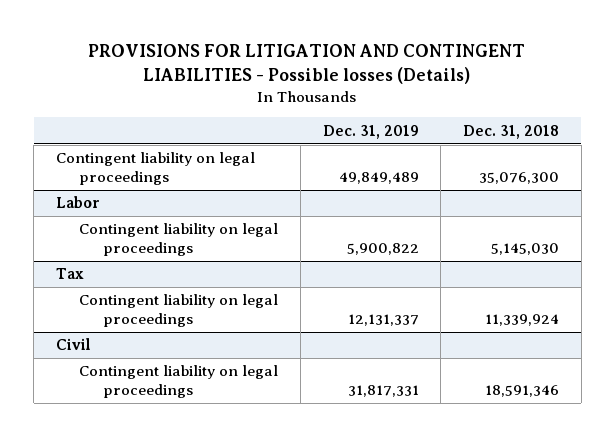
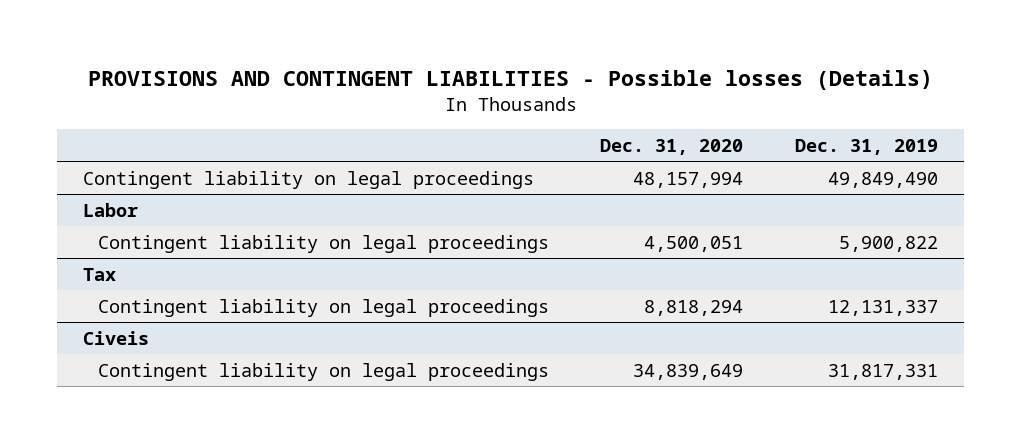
- PROVISIONS FOR LITIGATION AND CONTINGENT LIABILITIES - Possible losses (Details)
+ PROVISIONS AND CONTINGENT LIABILITIES - Possible losses (Details)
- | Dec. 31, 2019 | Dec. 31, 2018
+ | Dec. 31, 2020 | Dec. 31, 2019
- Contingent liability on legal proceedings | 49,849,489 | 35,076,300
+ Contingent liability on legal proceedings | 48,157,994 | 49,849,490
- Civil
+ Civeis

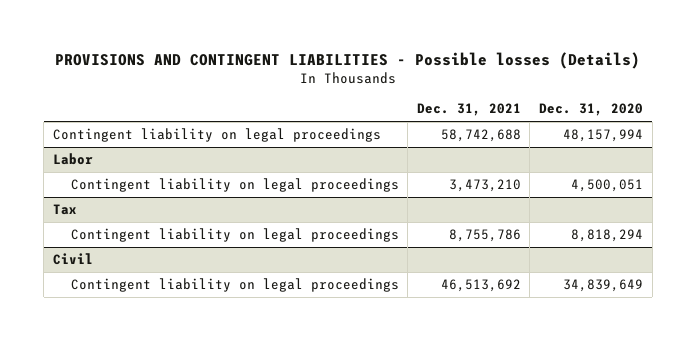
- | Dec. 31, 2020 | Dec. 31, 2019
+ | Dec. 31, 2021 | Dec. 31, 2020
- Civeis
+ Civil

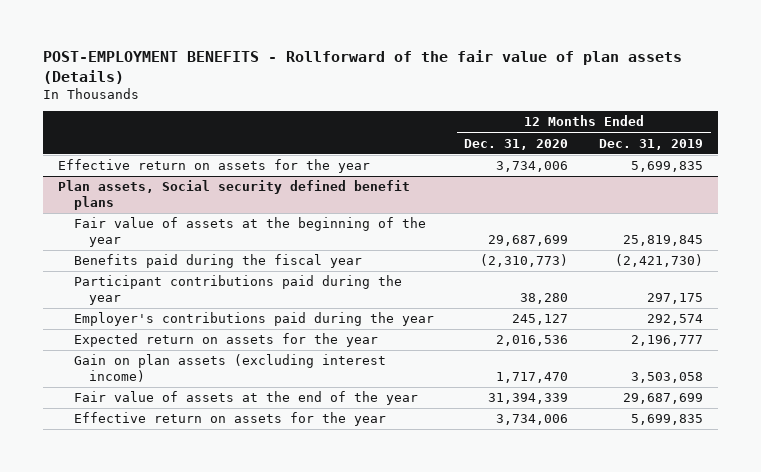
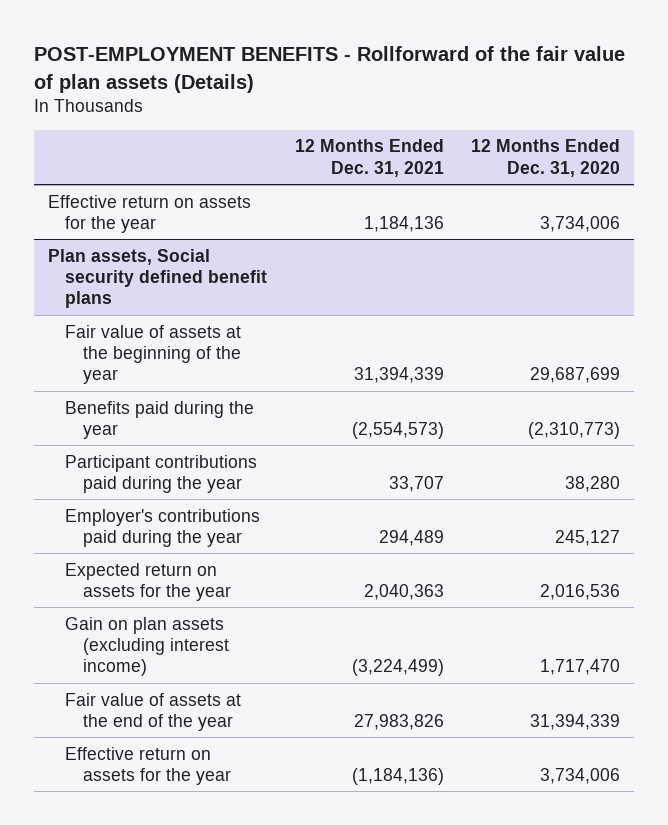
- | 12 Months Ended Dec. 31, 2020 | 12 Months Ended Dec. 31, 2019
+ | 12 Months Ended Dec. 31, 2021 | 12 Months Ended Dec. 31, 2020
@ Plan assets, Social security defined benefit plans
- Benefits paid during the fiscal year | (2,310,773) | (2,421,730)
+ Benefits paid during the year | (2,554,573) | (2,310,773)

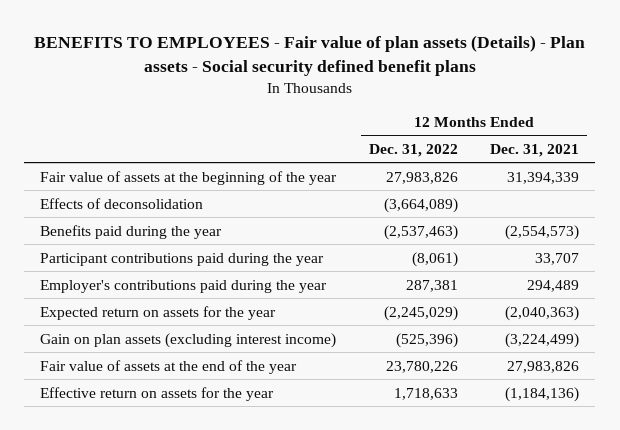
- POST-EMPLOYMENT BENEFITS - Rollforward of the fair value of plan assets (Details)
+ BENEFITS TO EMPLOYEES - Fair value of plan assets (Details) - Plan assets - Social security defined benefit plans
- | 12 Months Ended Dec. 31, 2021 | 12 Months Ended Dec. 31, 2020
+ | 12 Months Ended Dec. 31, 2022 | 12 Months Ended Dec. 31, 2021
- Effective return on assets for the year | 1,184,136 | 3,734,006
- Plan assets, Social security defined benefit plans
+ Effects of deconsolidation | (3,664,089) |
- Expected return on assets for the year | 2,040,363 | 2,016,536
+ Expected return on assets for the year | (2,245,029) | (2,040,363)

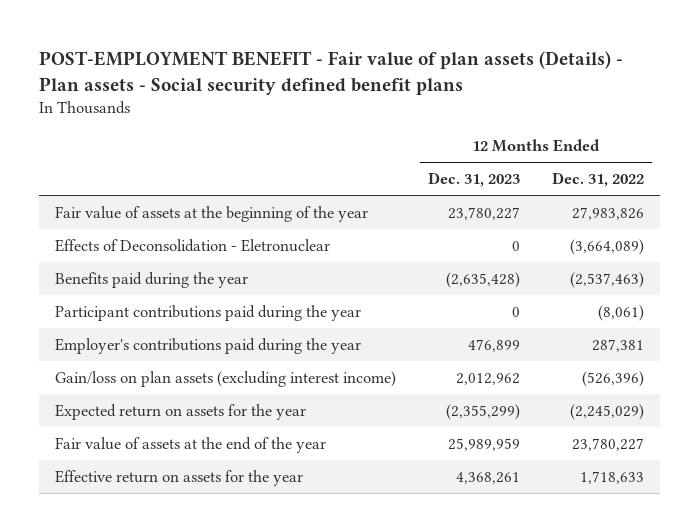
- BENEFITS TO EMPLOYEES - Fair value of plan assets (Details) - Plan assets - Social security defined benefit plans
+ POST-EMPLOYMENT BENEFIT - Fair value of plan assets (Details) - Plan assets - Social security defined benefit plans
- | 12 Months Ended Dec. 31, 2022 | 12 Months Ended Dec. 31, 2021
+ | 12 Months Ended Dec. 31, 2023 | 12 Months Ended Dec. 31, 2022
- Effects of deconsolidation | (3,664,089) |
+ Effects of Deconsolidation - Eletronuclear | 0 | (3,664,089)
+ Gain/loss on plan assets (excluding interest income) | 2,012,962 | (526,396)
- Gain on plan assets (excluding interest income) | (525,396) | (3,224,499)
- Fair value of assets at the end of the year | 23,780,226 | 27,983,826
+ Fair value of assets at the end of the year | 25,989,959 | 23,780,227

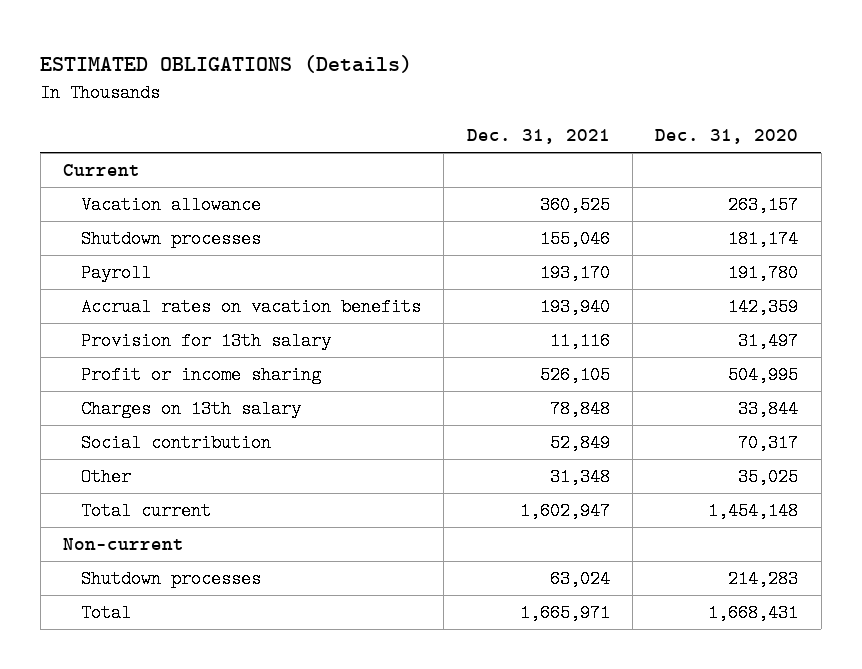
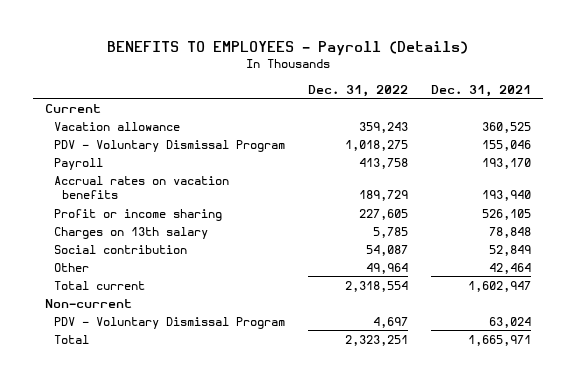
- ESTIMATED OBLIGATIONS (Details)
+ BENEFITS TO EMPLOYEES - Payroll (Details)
- | Dec. 31, 2021 | Dec. 31, 2020
+ | Dec. 31, 2022 | Dec. 31, 2021
- Shutdown processes | 155,046 | 181,174
+ PDV - Voluntary Dismissal Program | 1,018,275 | 155,046
- Provision for 13th salary | 11,116 | 31,497
- Other | 31,348 | 35,025
+ Other | 49,964 | 42,464
- Shutdown processes | 63,024 | 214,283
+ PDV - Voluntary Dismissal Program | 4,697 | 63,024

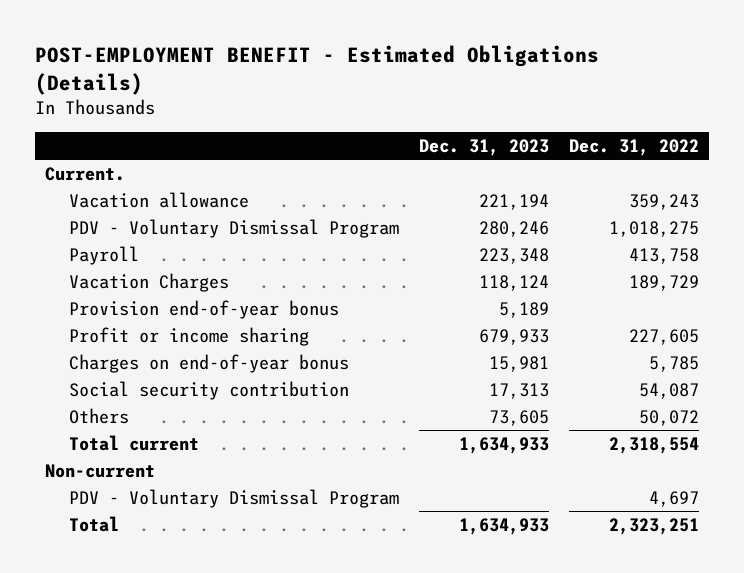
- BENEFITS TO EMPLOYEES - Payroll (Details)
+ POST-EMPLOYMENT BENEFIT - Estimated Obligations (Details)
- | Dec. 31, 2022 | Dec. 31, 2021
+ | Dec. 31, 2023 | Dec. 31, 2022
- Current
+ Current.
- Accrual rates on vacation benefits | 189,729 | 193,940
+ Vacation Charges | 118,124 | 189,729
+ Provision end-of-year bonus | 5,189 |
- Charges on 13th salary | 5,785 | 78,848
- Social contribution | 54,087 | 52,849
- Other | 49,964 | 42,464
+ Charges on end-of-year bonus | 15,981 | 5,785
+ Social security contribution | 17,313 | 54,087
+ Others | 73,605 | 50,072

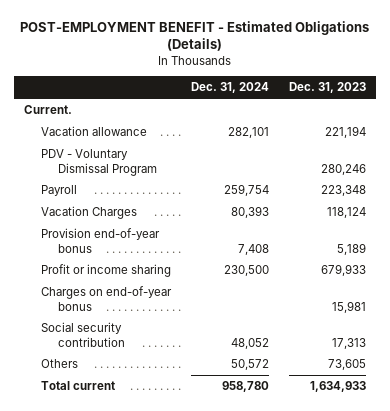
- | Dec. 31, 2023 | Dec. 31, 2022
+ | Dec. 31, 2024 | Dec. 31, 2023
- Non-current
- PDV - Voluntary Dismissal Program | | 4,697
- Total | 1,634,933 | 2,323,251

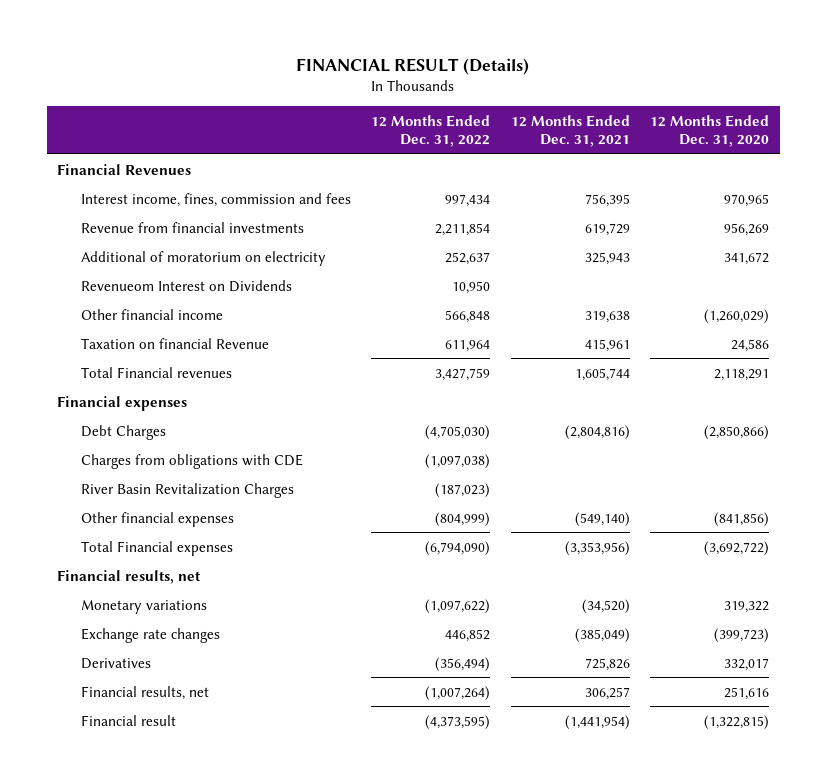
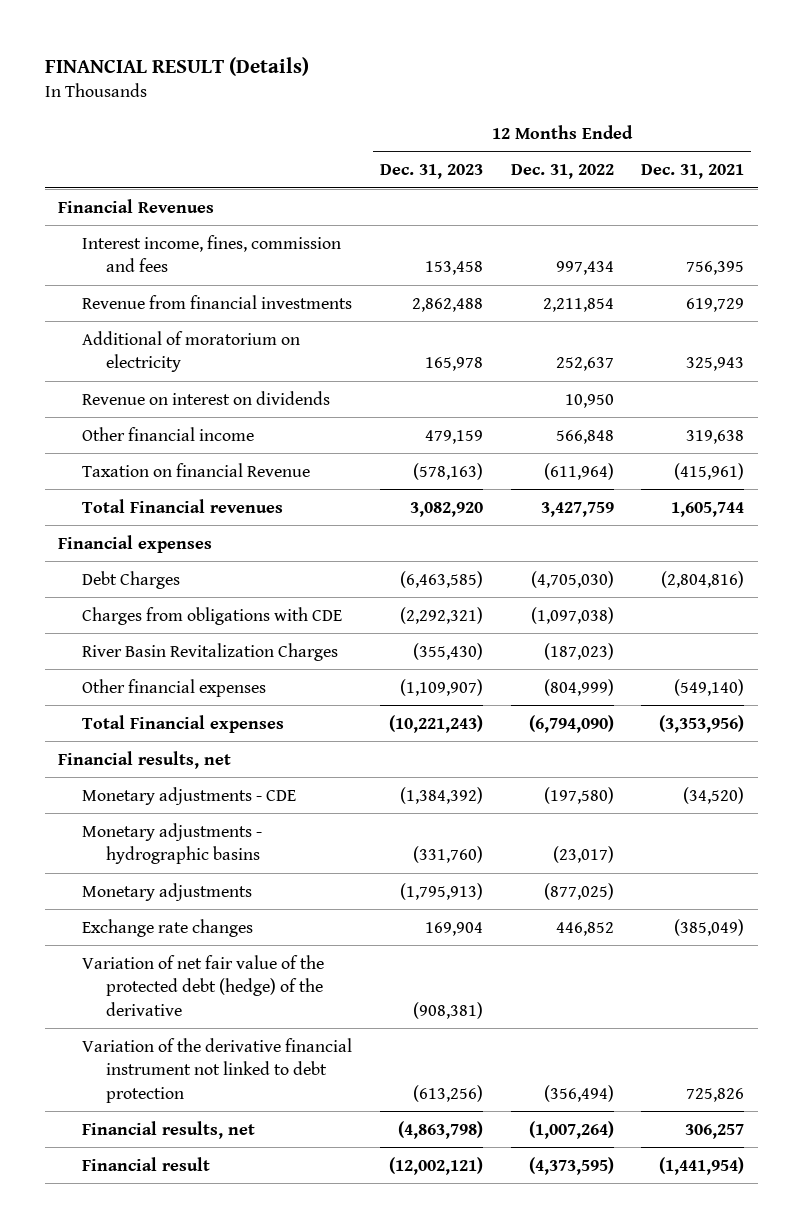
- | 12 Months Ended Dec. 31, 2022 | 12 Months Ended Dec. 31, 2021 | 12 Months Ended Dec. 31, 2020
+ | 12 Months Ended Dec. 31, 2023 | 12 Months Ended Dec. 31, 2022 | 12 Months Ended Dec. 31, 2021
- Revenueom Interest on Dividends | 10,950 | |
+ Revenue on interest on dividends | | 10,950 |
- Taxation on financial Revenue | 611,964 | 415,961 | 24,586
+ Taxation on financial Revenue | (578,163) | (611,964) | (415,961)
- Monetary variations | (1,097,622) | (34,520) | 319,322
+ Monetary adjustments - CDE | (1,384,392) | (197,580) | (34,520)
+ Monetary adjustments - hydrographic basins | (331,760) | (23,017) |
+ Monetary adjustments | (1,795,913) | (877,025) |
- Derivatives | (356,494) | 725,826 | 332,017
+ Variation of net fair value of the protected debt (hedge) of the derivative | (908,381) | |
+ Variation of the derivative financial instrument not linked to debt protection | (613,256) | (356,494) | 725,826

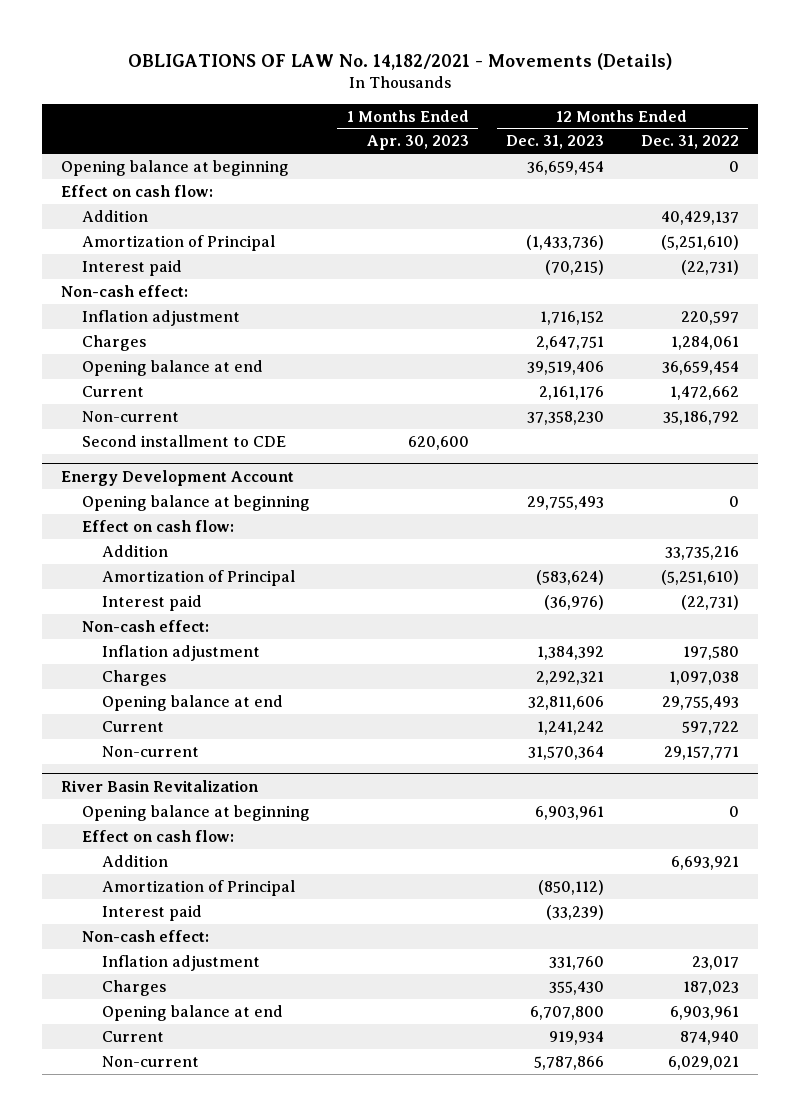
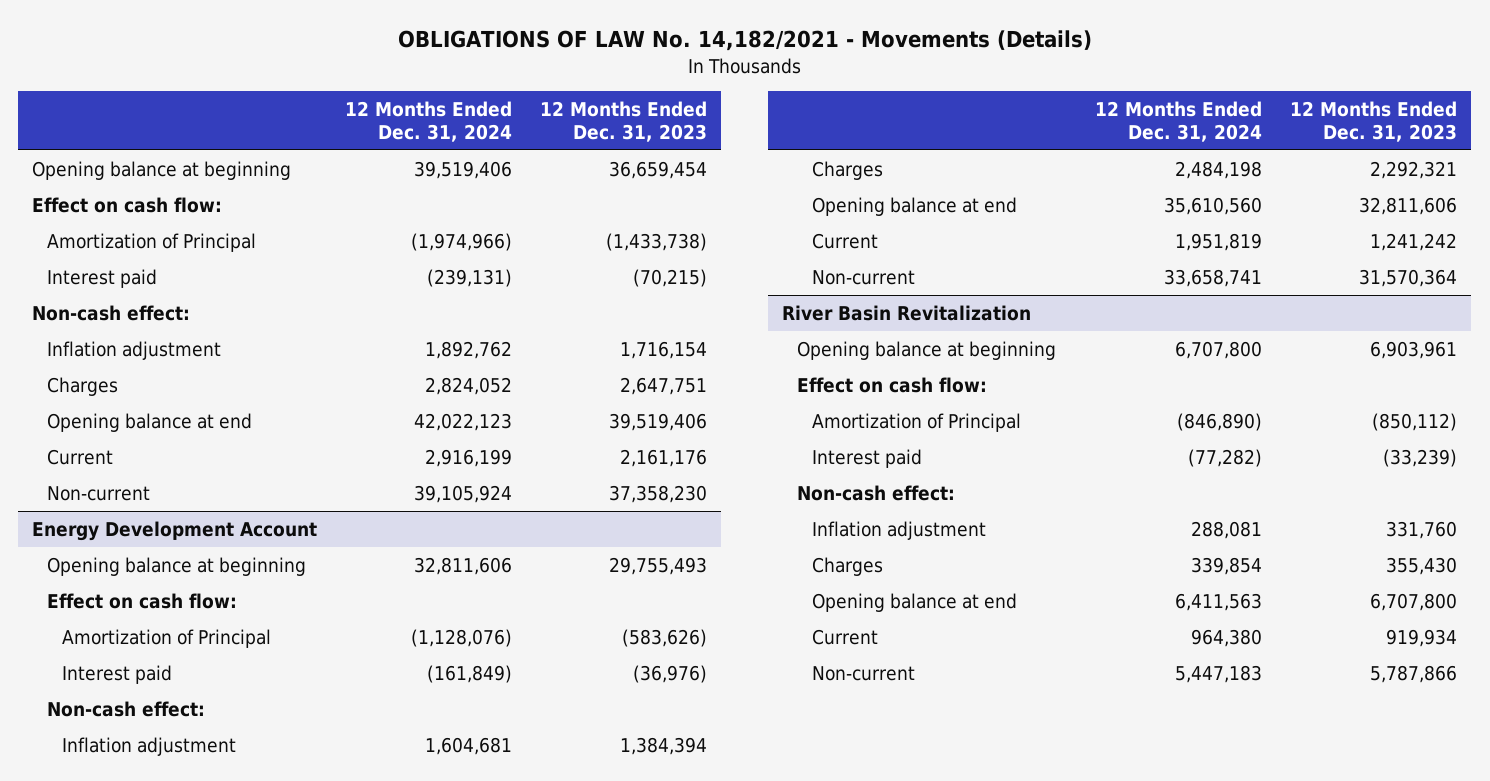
- | 1 Months Ended Apr. 30, 2023 | 12 Months Ended Dec. 31, 2023 | 12 Months Ended Dec. 31, 2022
+ | 12 Months Ended Dec. 31, 2024 | 12 Months Ended Dec. 31, 2023
- Addition | | | 40,429,137
- Amortization of Principal | | (1,433,736) | (5,251,610)
+ Amortization of Principal | (1,974,966) | (1,433,738)
- Inflation adjustment | | 1,716,152 | 220,597
+ Inflation adjustment | 1,892,762 | 1,716,154
- Second installment to CDE | 620,600 | |
@ Energy Development Account
- Addition | | | 33,735,216
- Amortization of Principal | | (583,624) | (5,251,610)
+ Amortization of Principal | (1,128,076) | (583,626)
- Inflation adjustment | | 1,384,392 | 197,580
+ Inflation adjustment | 1,604,681 | 1,384,394
@ River Basin Revitalization
- Addition | | | 6,693,921

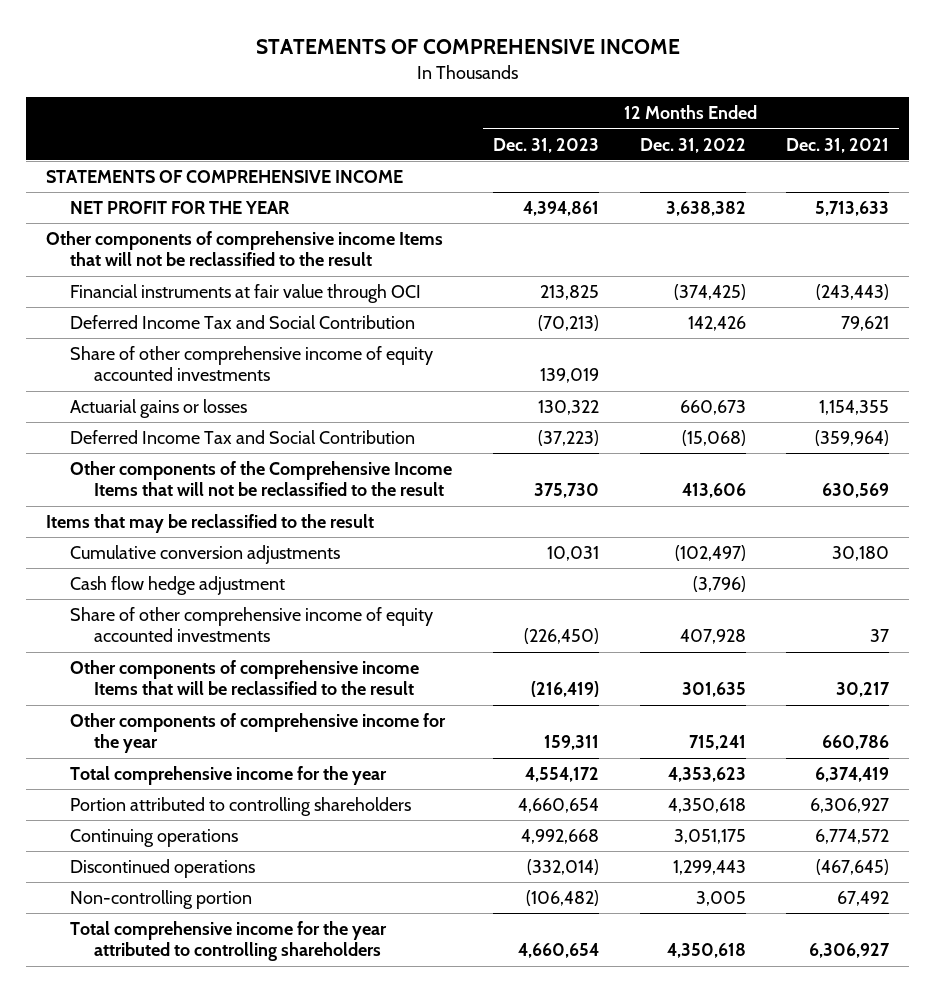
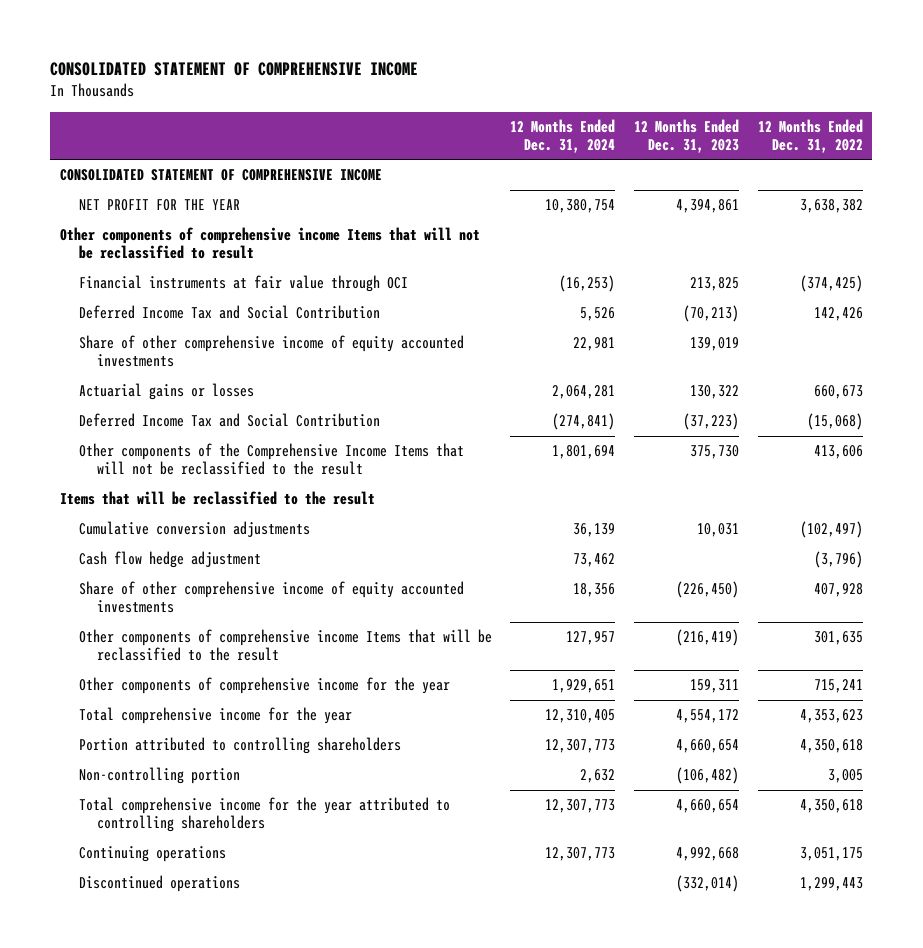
- STATEMENTS OF COMPREHENSIVE INCOME
+ CONSOLIDATED STATEMENT OF COMPREHENSIVE INCOME
- | 12 Months Ended Dec. 31, 2023 | 12 Months Ended Dec. 31, 2022 | 12 Months Ended Dec. 31, 2021
+ | 12 Months Ended Dec. 31, 2024 | 12 Months Ended Dec. 31, 2023 | 12 Months Ended Dec. 31, 2022
- STATEMENTS OF COMPREHENSIVE INCOME
+ CONSOLIDATED STATEMENT OF COMPREHENSIVE INCOME
- Other components of comprehensive income Items that will not be reclassified to the result
+ Other components of comprehensive income Items that will not be reclassified to result
- Items that may be reclassified to the result
+ Items that will be reclassified to the result
moved down: Continuing operations | 12,307,773 | 4,992,668 | 3,051,175
moved down: Discontinued operations | | (332,014) | 1,299,443

